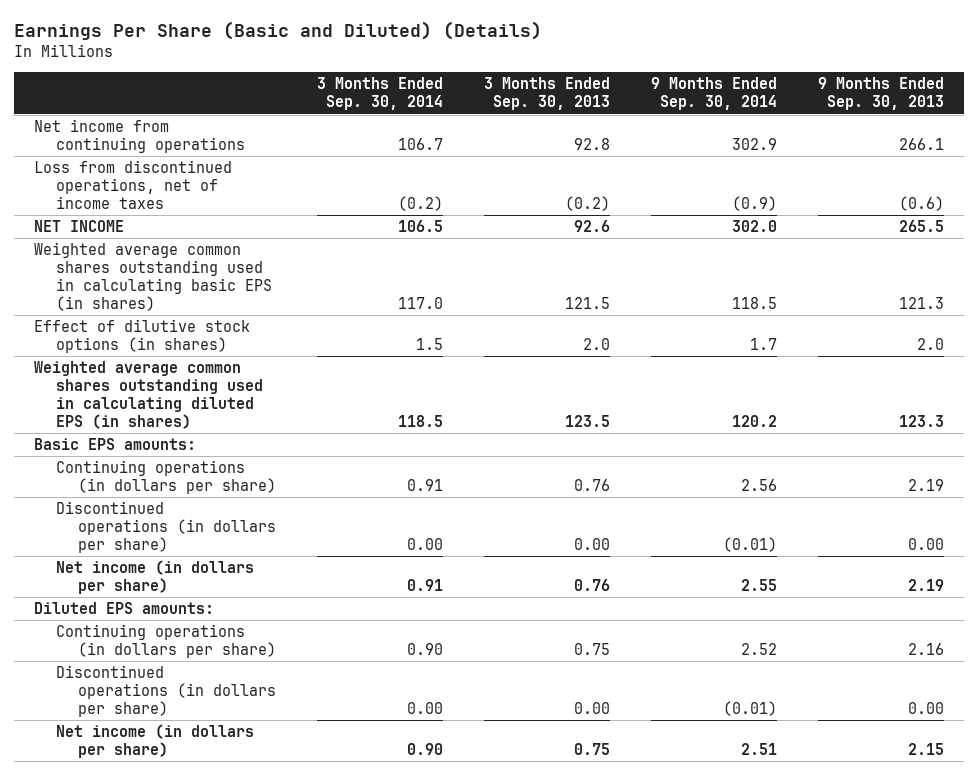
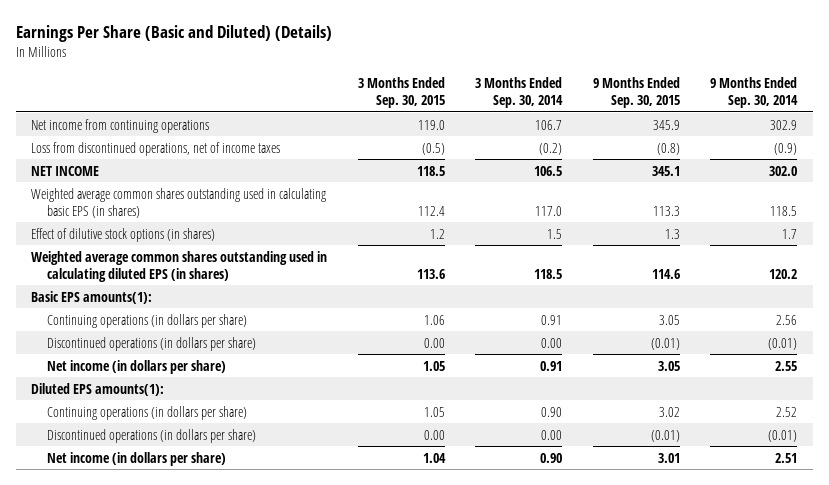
- | 3 Months Ended Sep. 30, 2014 | 3 Months Ended Sep. 30, 2013 | 9 Months Ended Sep. 30, 2014 | 9 Months Ended Sep. 30, 2013
+ | 3 Months Ended Sep. 30, 2015 | 3 Months Ended Sep. 30, 2014 | 9 Months Ended Sep. 30, 2015 | 9 Months Ended Sep. 30, 2014
- Basic EPS amounts:
+ Basic EPS amounts(1):
- Diluted EPS amounts:
+ Diluted EPS amounts(1):

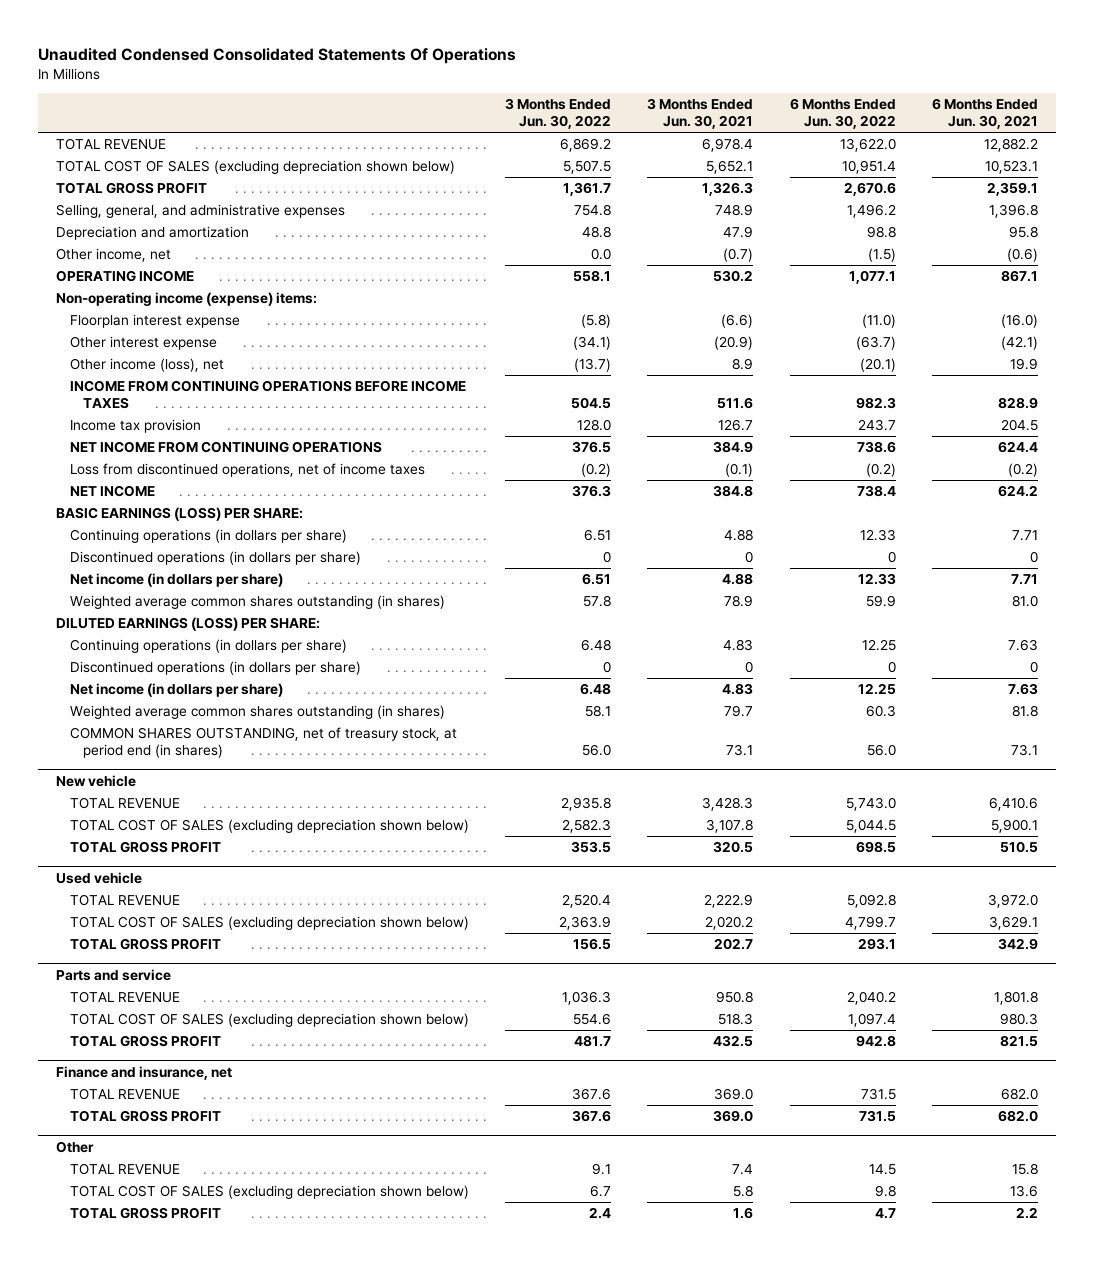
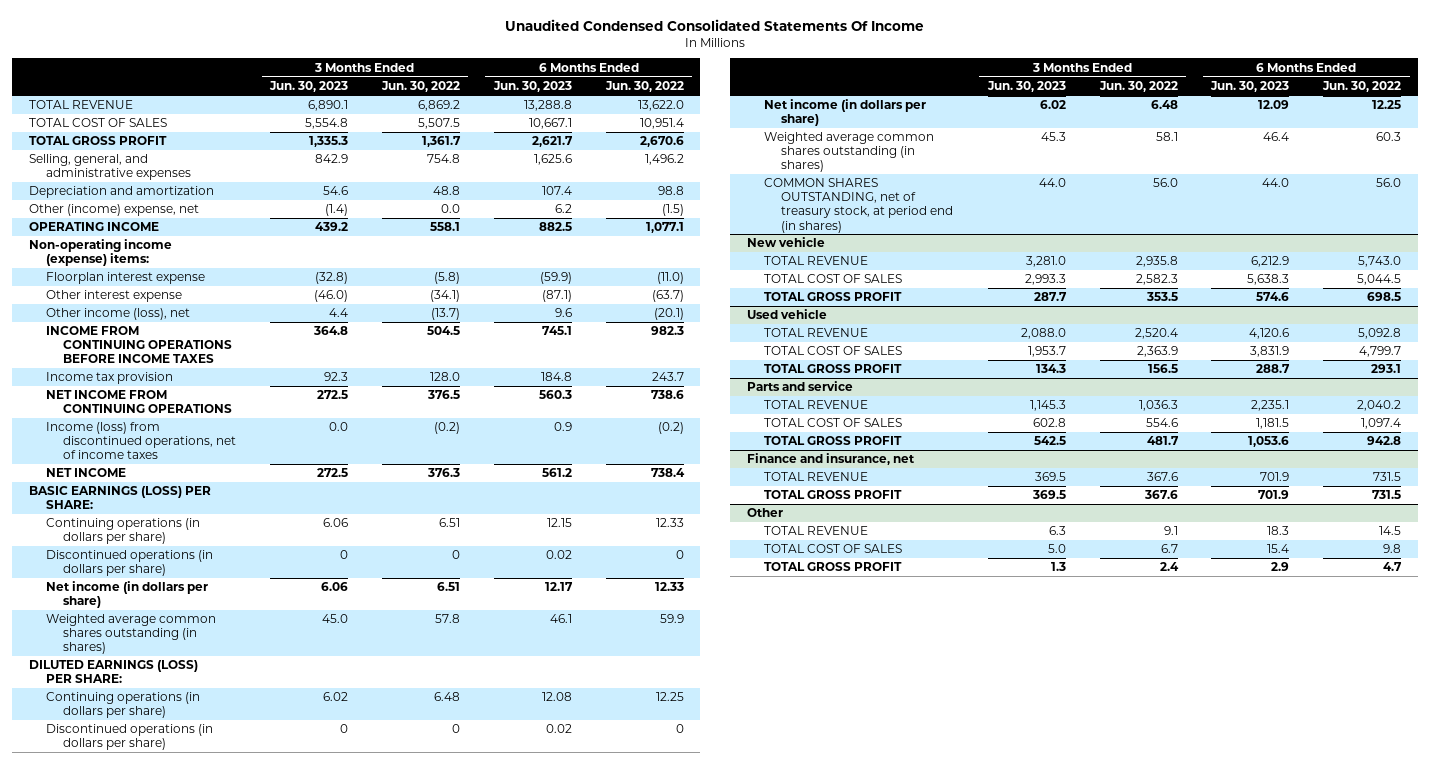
- Unaudited Condensed Consolidated Statements Of Operations
+ Unaudited Condensed Consolidated Statements Of Income
- | 3 Months Ended Jun. 30, 2022 | 3 Months Ended Jun. 30, 2021 | 6 Months Ended Jun. 30, 2022 | 6 Months Ended Jun. 30, 2021
+ | 3 Months Ended Jun. 30, 2023 | 3 Months Ended Jun. 30, 2022 | 6 Months Ended Jun. 30, 2023 | 6 Months Ended Jun. 30, 2022
- TOTAL COST OF SALES (excluding depreciation shown below) | 5,507.5 | 5,652.1 | 10,951.4 | 10,523.1
+ TOTAL COST OF SALES | 5,554.8 | 5,507.5 | 10,667.1 | 10,951.4
- Other income, net | 0.0 | (0.7) | (1.5) | (0.6)
+ Other (income) expense, net | (1.4) | 0.0 | 6.2 | (1.5)
- Loss from discontinued operations, net of income taxes | (0.2) | (0.1) | (0.2) | (0.2)
+ Income (loss) from discontinued operations, net of income taxes | 0.0 | (0.2) | 0.9 | (0.2)
@ New vehicle
- TOTAL COST OF SALES (excluding depreciation shown below) | 2,582.3 | 3,107.8 | 5,044.5 | 5,900.1
+ TOTAL COST OF SALES | 2,993.3 | 2,582.3 | 5,638.3 | 5,044.5
@ Used vehicle
- TOTAL COST OF SALES (excluding depreciation shown below) | 2,363.9 | 2,020.2 | 4,799.7 | 3,629.1
+ TOTAL COST OF SALES | 1,953.7 | 2,363.9 | 3,831.9 | 4,799.7
@ Parts and service
- TOTAL COST OF SALES (excluding depreciation shown below) | 554.6 | 518.3 | 1,097.4 | 980.3
+ TOTAL COST OF SALES | 602.8 | 554.6 | 1,181.5 | 1,097.4
@ Other
- TOTAL COST OF SALES (excluding depreciation shown below) | 6.7 | 5.8 | 9.8 | 13.6
+ TOTAL COST OF SALES | 5.0 | 6.7 | 15.4 | 9.8

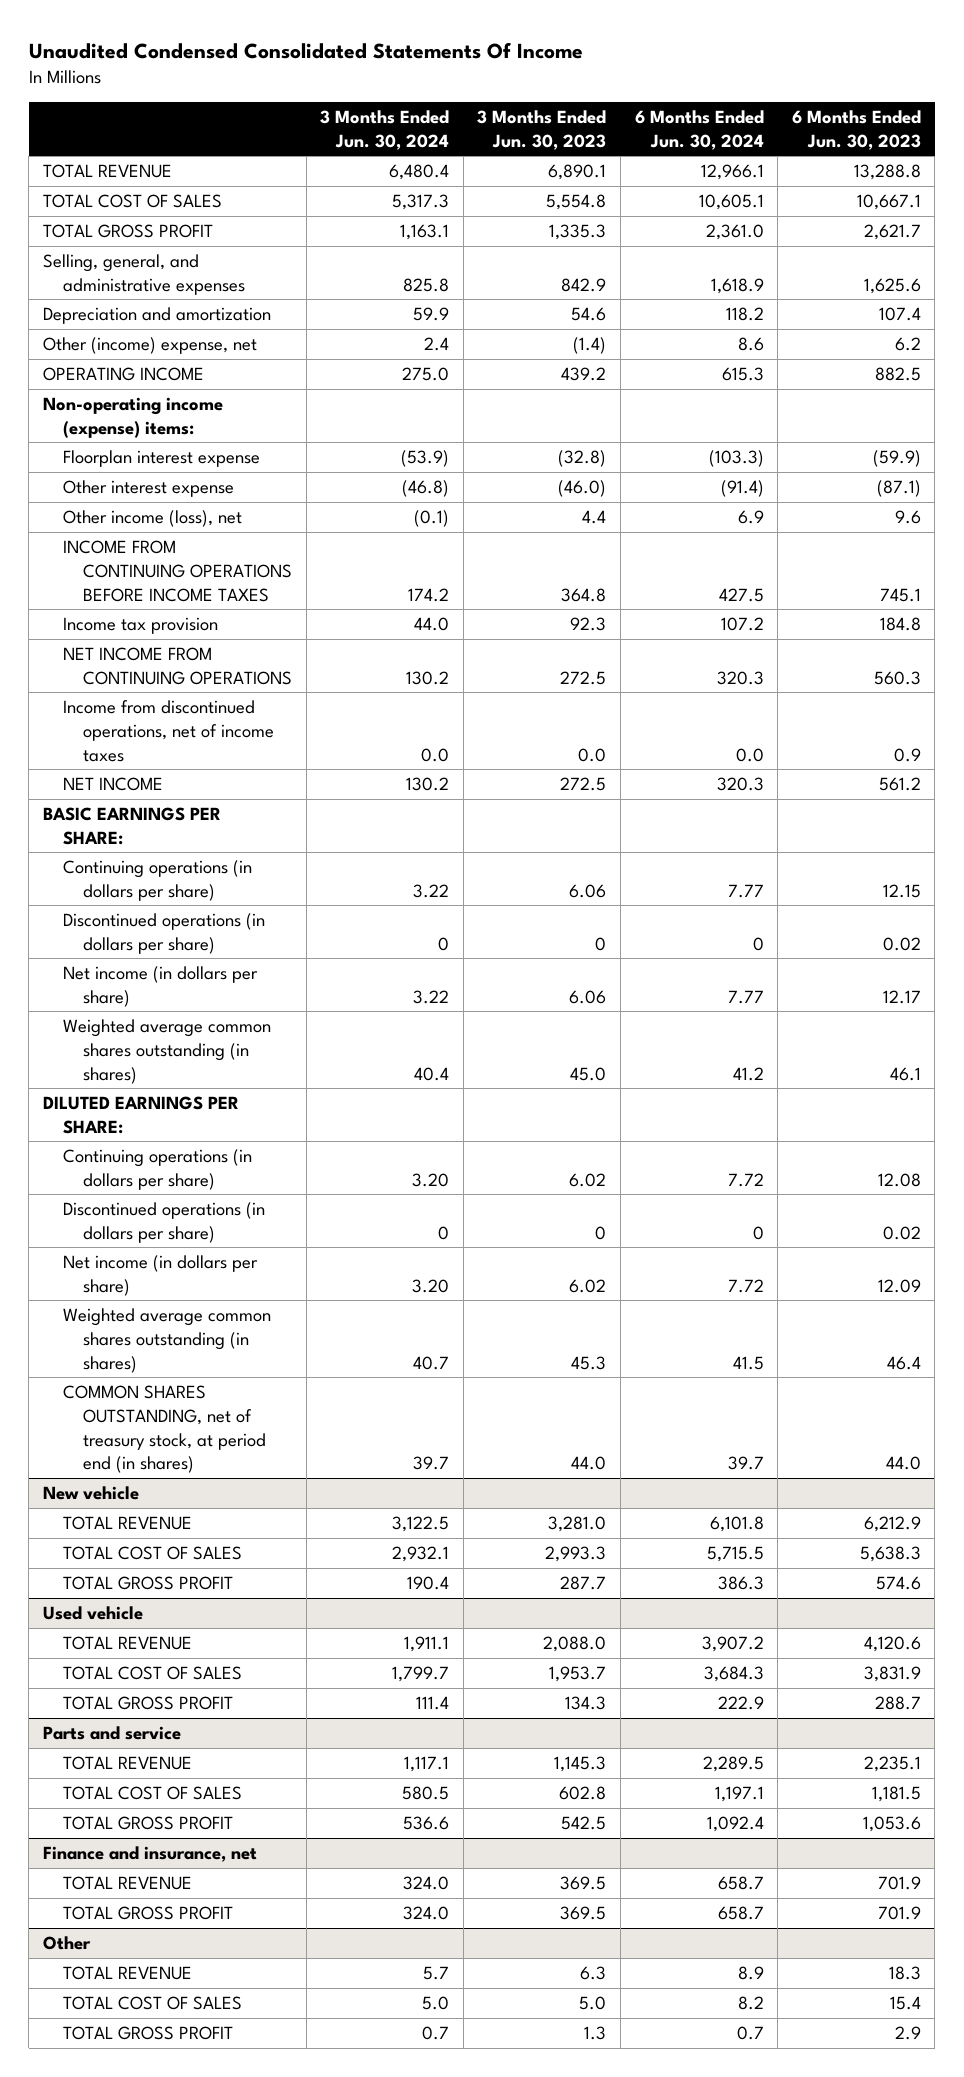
- | 3 Months Ended Jun. 30, 2023 | 3 Months Ended Jun. 30, 2022 | 6 Months Ended Jun. 30, 2023 | 6 Months Ended Jun. 30, 2022
+ | 3 Months Ended Jun. 30, 2024 | 3 Months Ended Jun. 30, 2023 | 6 Months Ended Jun. 30, 2024 | 6 Months Ended Jun. 30, 2023
- Income (loss) from discontinued operations, net of income taxes | 0.0 | (0.2) | 0.9 | (0.2)
+ Income from discontinued operations, net of income taxes | 0.0 | 0.0 | 0.0 | 0.9
- BASIC EARNINGS (LOSS) PER SHARE:
+ BASIC EARNINGS PER SHARE:
- DILUTED EARNINGS (LOSS) PER SHARE:
+ DILUTED EARNINGS PER SHARE:

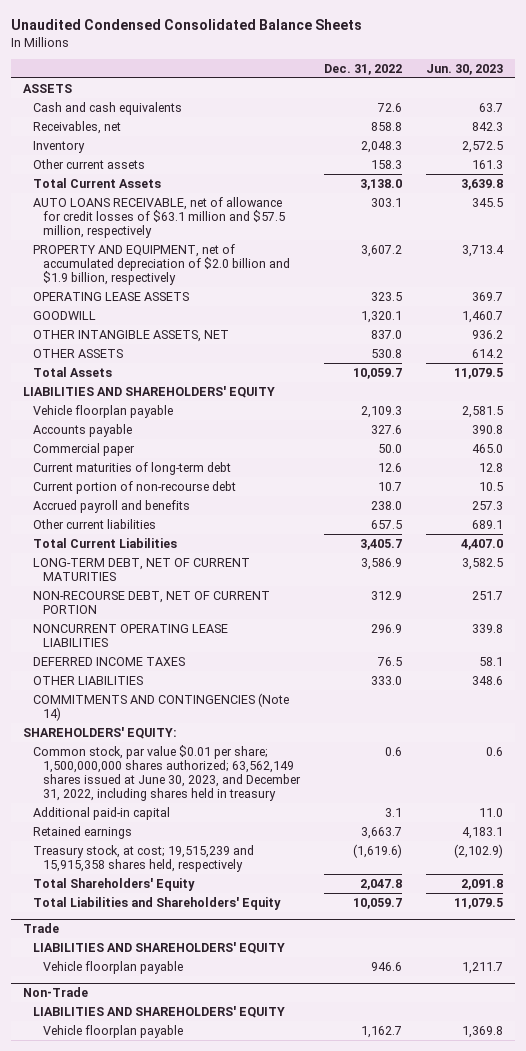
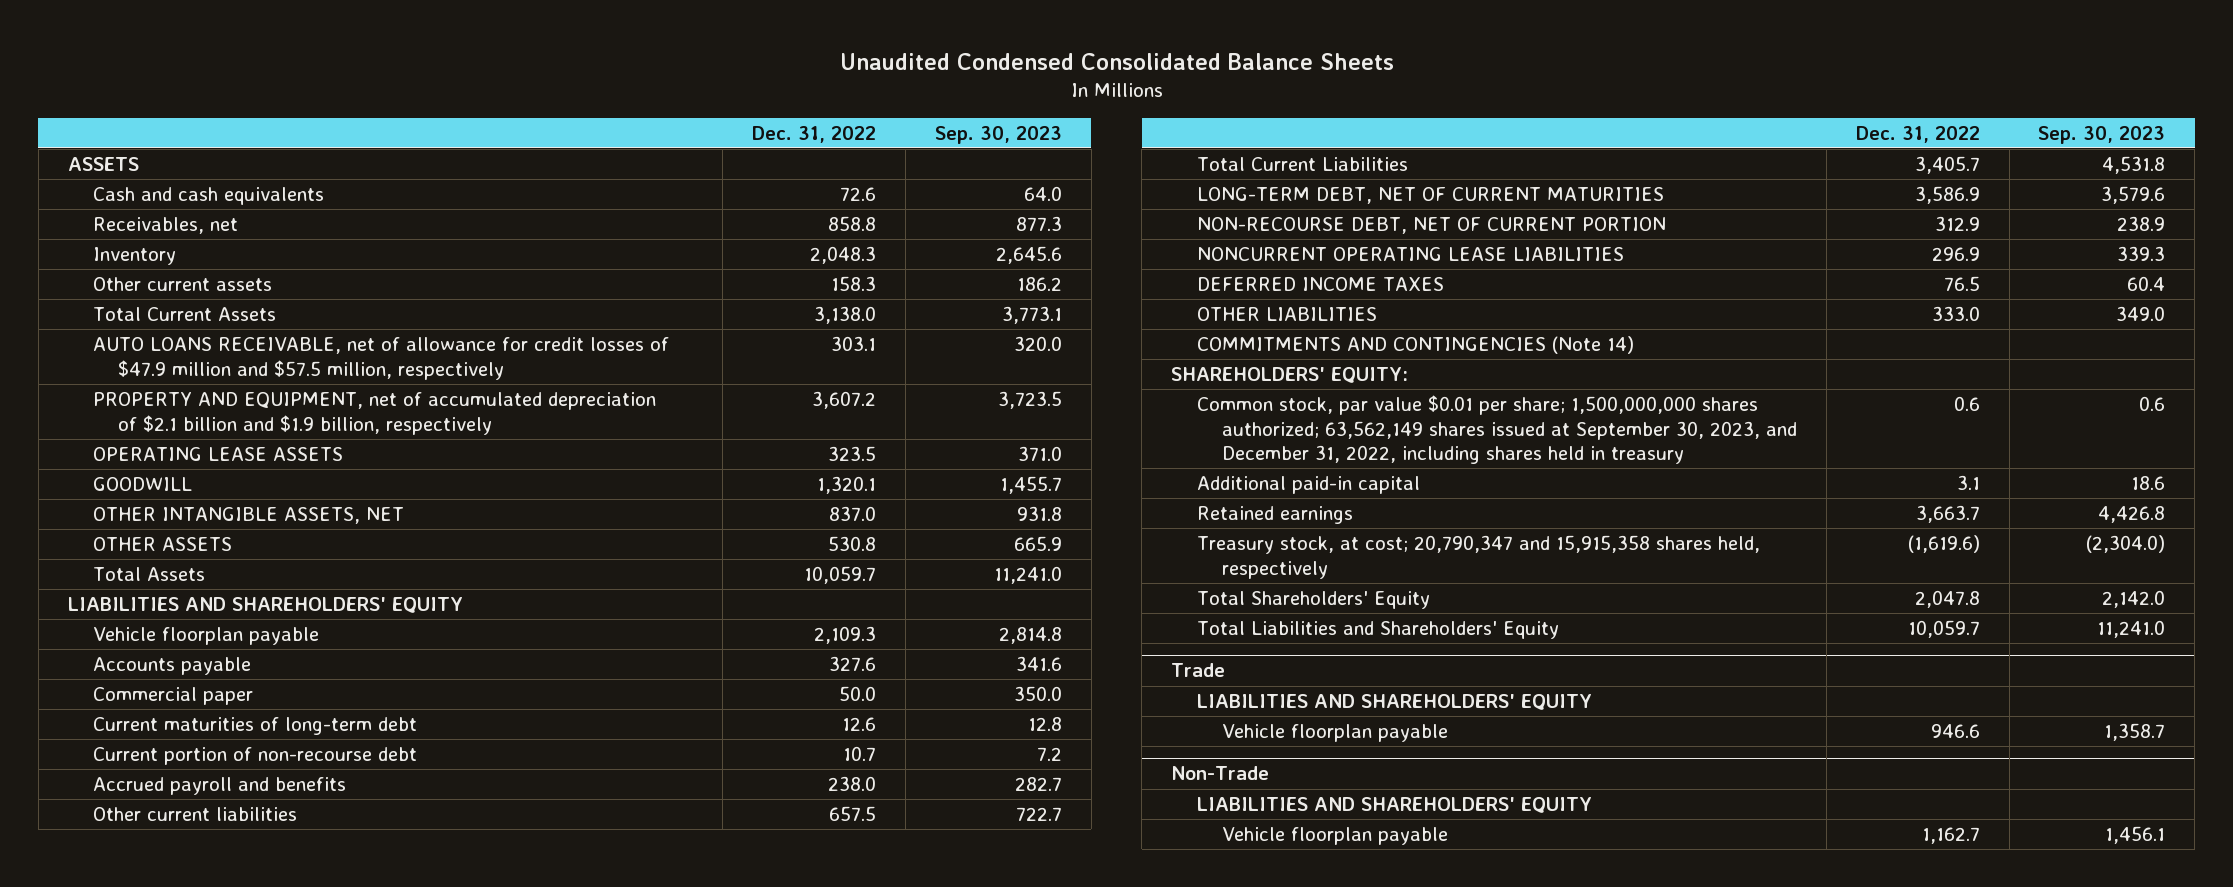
- | Dec. 31, 2022 | Jun. 30, 2023
+ | Dec. 31, 2022 | Sep. 30, 2023
- AUTO LOANS RECEIVABLE, net of allowance for credit losses of $63.1 million and $57.5 million, respectively | 303.1 | 345.5
- PROPERTY AND EQUIPMENT, net of accumulated depreciation of $2.0 billion and $1.9 billion, respectively | 3,607.2 | 3,713.4
+ AUTO LOANS RECEIVABLE, net of allowance for credit losses of $47.9 million and $57.5 million, respectively | 303.1 | 320.0
+ PROPERTY AND EQUIPMENT, net of accumulated depreciation of $2.1 billion and $1.9 billion, respectively | 3,607.2 | 3,723.5
- Common stock, par value $0.01 per share; 1,500,000,000 shares authorized; 63,562,149 shares issued at June 30, 2023, and December 31, 2022, including shares held in treasury | 0.6 | 0.6
+ Common stock, par value $0.01 per share; 1,500,000,000 shares authorized; 63,562,149 shares issued at September 30, 2023, and December 31, 2022, including shares held in treasury | 0.6 | 0.6
- Treasury stock, at cost; 19,515,239 and 15,915,358 shares held, respectively | (1,619.6) | (2,102.9)
+ Treasury stock, at cost; 20,790,347 and 15,915,358 shares held, respectively | (1,619.6) | (2,304.0)

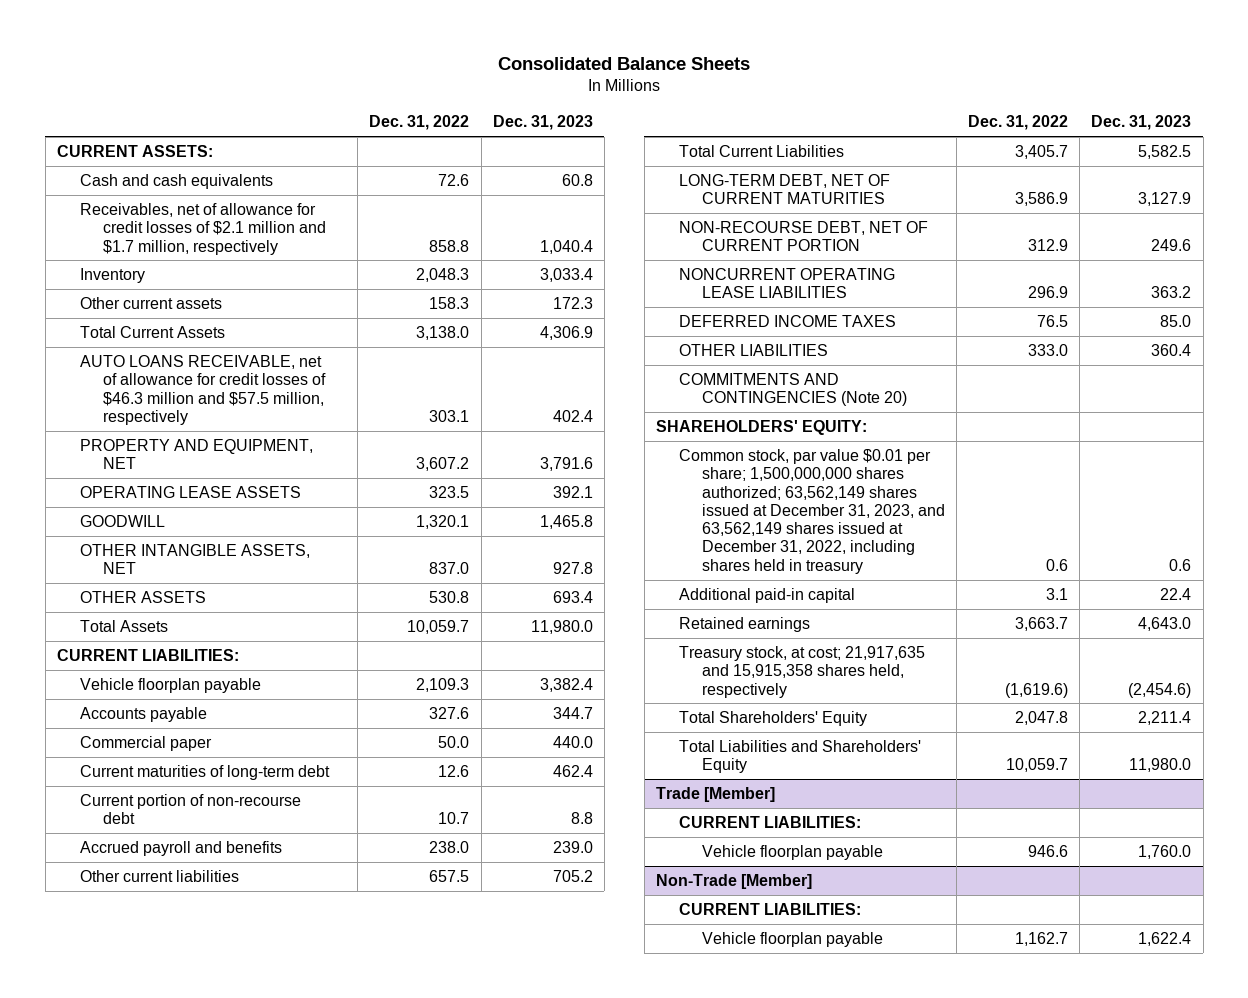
- Unaudited Condensed Consolidated Balance Sheets
+ Consolidated Balance Sheets
- | Dec. 31, 2022 | Sep. 30, 2023
+ | Dec. 31, 2022 | Dec. 31, 2023
- ASSETS
+ CURRENT ASSETS:
- Receivables, net | 858.8 | 877.3
+ Receivables, net of allowance for credit losses of $2.1 million and $1.7 million, respectively | 858.8 | 1,040.4
- AUTO LOANS RECEIVABLE, net of allowance for credit losses of $47.9 million and $57.5 million, respectively | 303.1 | 320.0
- PROPERTY AND EQUIPMENT, net of accumulated depreciation of $2.1 billion and $1.9 billion, respectively | 3,607.2 | 3,723.5
+ AUTO LOANS RECEIVABLE, net of allowance for credit losses of $46.3 million and $57.5 million, respectively | 303.1 | 402.4
+ PROPERTY AND EQUIPMENT, NET | 3,607.2 | 3,791.6
- LIABILITIES AND SHAREHOLDERS' EQUITY
+ CURRENT LIABILITIES:
- COMMITMENTS AND CONTINGENCIES (Note 14)
+ COMMITMENTS AND CONTINGENCIES (Note 20)
- Common stock, par value $0.01 per share; 1,500,000,000 shares authorized; 63,562,149 shares issued at September 30, 2023, and December 31, 2022, including shares held in treasury | 0.6 | 0.6
+ Common stock, par value $0.01 per share; 1,500,000,000 shares authorized; 63,562,149 shares issued at December 31, 2023, and 63,562,149 shares issued at December 31, 2022, including shares held in treasury | 0.6 | 0.6
- Treasury stock, at cost; 20,790,347 and 15,915,358 shares held, respectively | (1,619.6) | (2,304.0)
+ Treasury stock, at cost; 21,917,635 and 15,915,358 shares held, respectively | (1,619.6) | (2,454.6)
- Trade
- LIABILITIES AND SHAREHOLDERS' EQUITY
+ Trade [Member]
+ CURRENT LIABILITIES:
- Non-Trade
- LIABILITIES AND SHAREHOLDERS' EQUITY
+ Non-Trade [Member]
+ CURRENT LIABILITIES:

